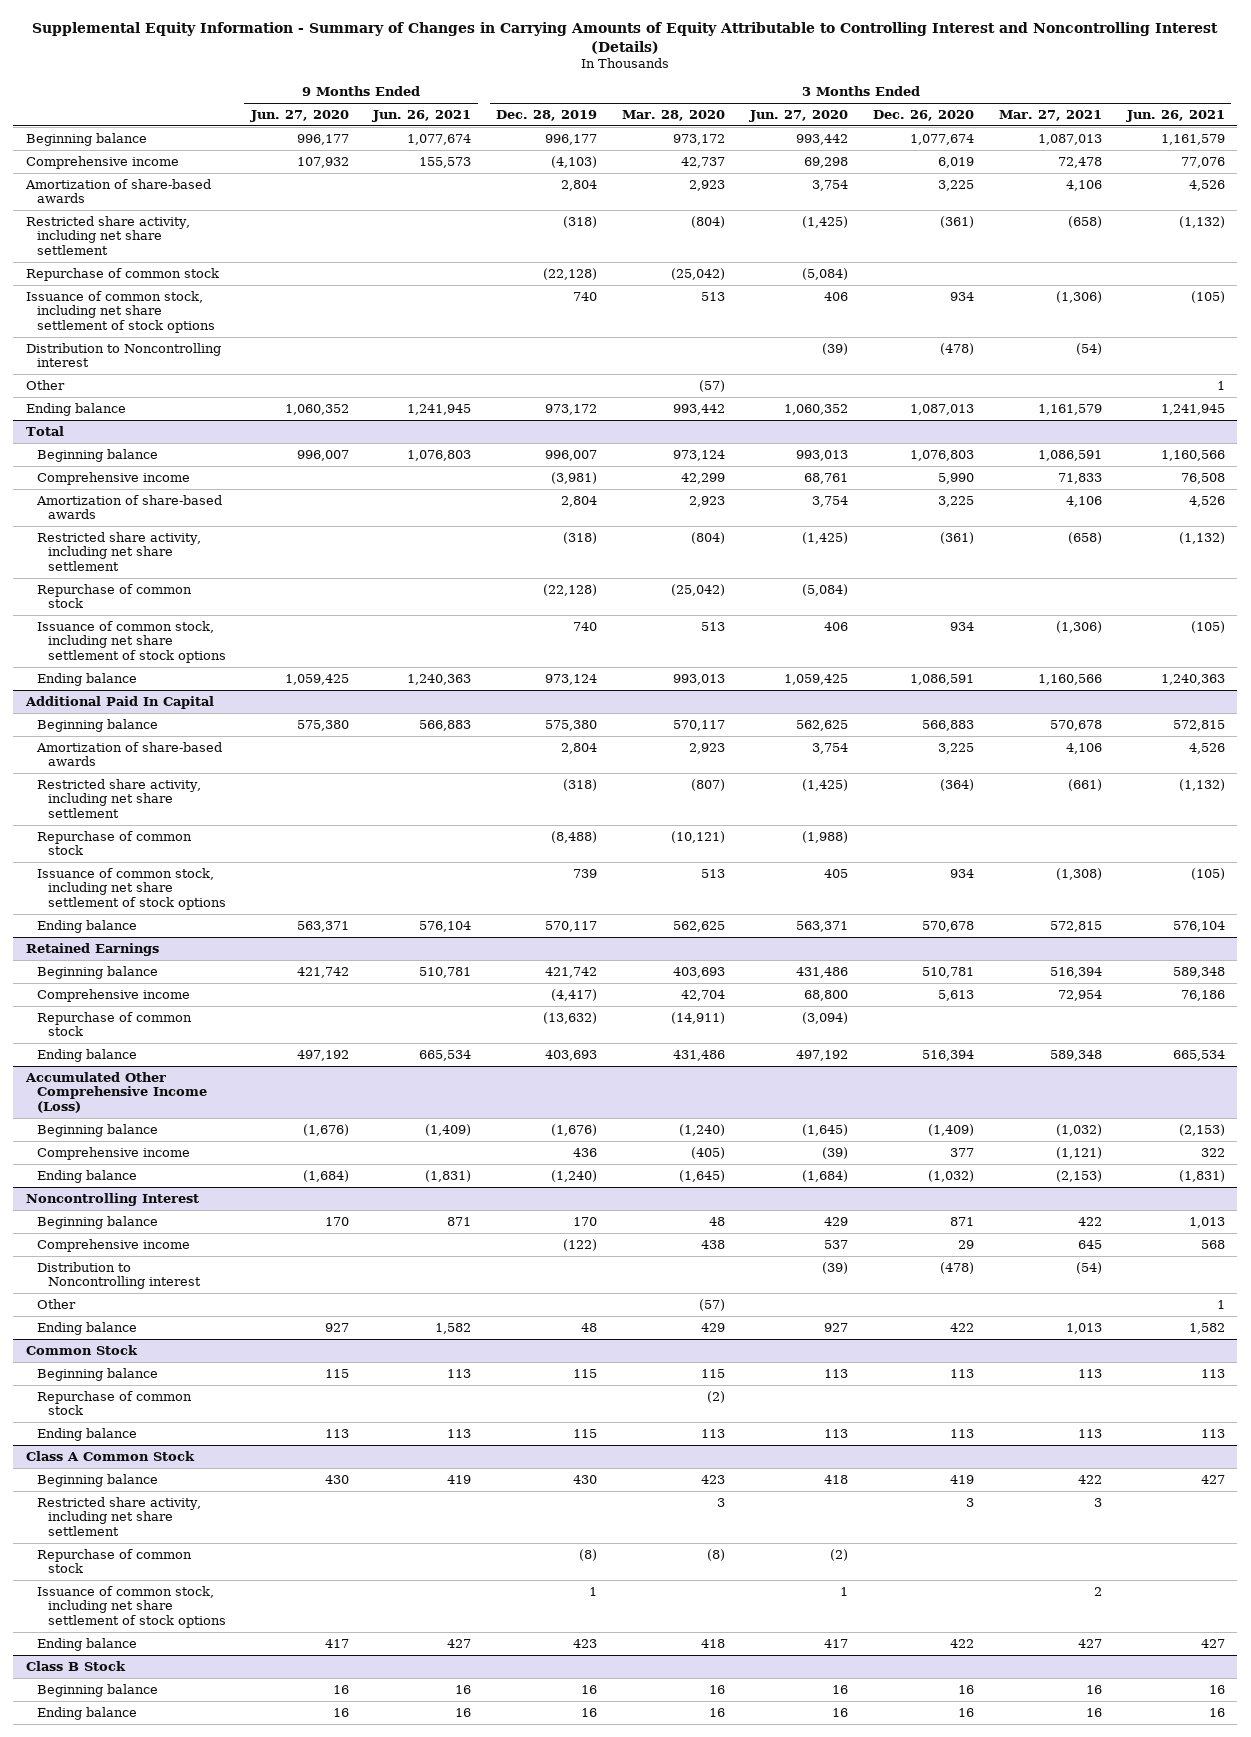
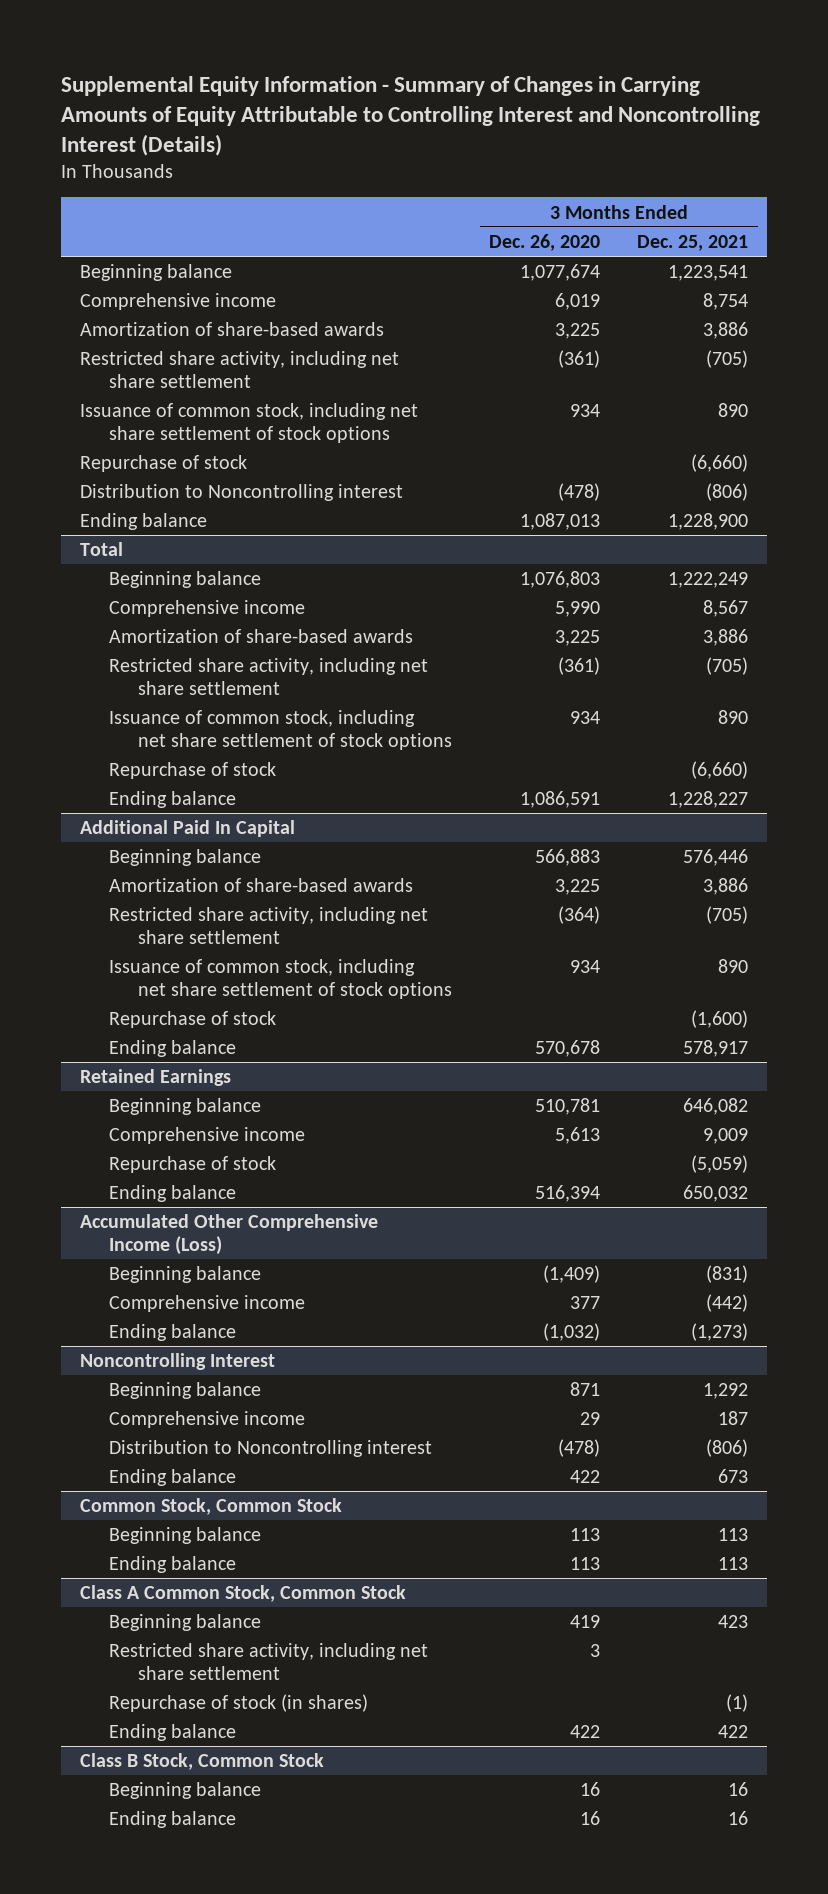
- | 9 Months Ended Jun. 27, 2020 | 9 Months Ended Jun. 26, 2021 | 3 Months Ended Dec. 28, 2019 | 3 Months Ended Mar. 28, 2020 | 3 Months Ended Jun. 27, 2020 | 3 Months Ended Dec. 26, 2020 | 3 Months Ended Mar. 27, 2021 | 3 Months Ended Jun. 26, 2021
+ | 3 Months Ended Dec. 26, 2020 | 3 Months Ended Dec. 25, 2021
- Repurchase of common stock | | | (22,128) | (25,042) | (5,084) | | |
+ Repurchase of stock | | (6,660)
- Other | | | | (57) | | | | 1
@ Total
- Repurchase of common stock | | | (22,128) | (25,042) | (5,084) | | |
+ Repurchase of stock | | (6,660)
@ Additional Paid In Capital
- Repurchase of common stock | | | (8,488) | (10,121) | (1,988) | | |
+ Repurchase of stock | | (1,600)
@ Retained Earnings
- Repurchase of common stock | | | (13,632) | (14,911) | (3,094) | | |
+ Repurchase of stock | | (5,059)
@ Noncontrolling Interest
- Other | | | | (57) | | | | 1
- Common Stock
+ Common Stock, Common Stock
- Repurchase of common stock | | | | (2) | | | |
- Class A Common Stock
+ Class A Common Stock, Common Stock
- Repurchase of common stock | | | (8) | (8) | (2) | | |
- Issuance of common stock, including net share settlement of stock options | | | 1 | | 1 | | 2 |
+ Repurchase of stock (in shares) | | (1)
- Class B Stock
+ Class B Stock, Common Stock

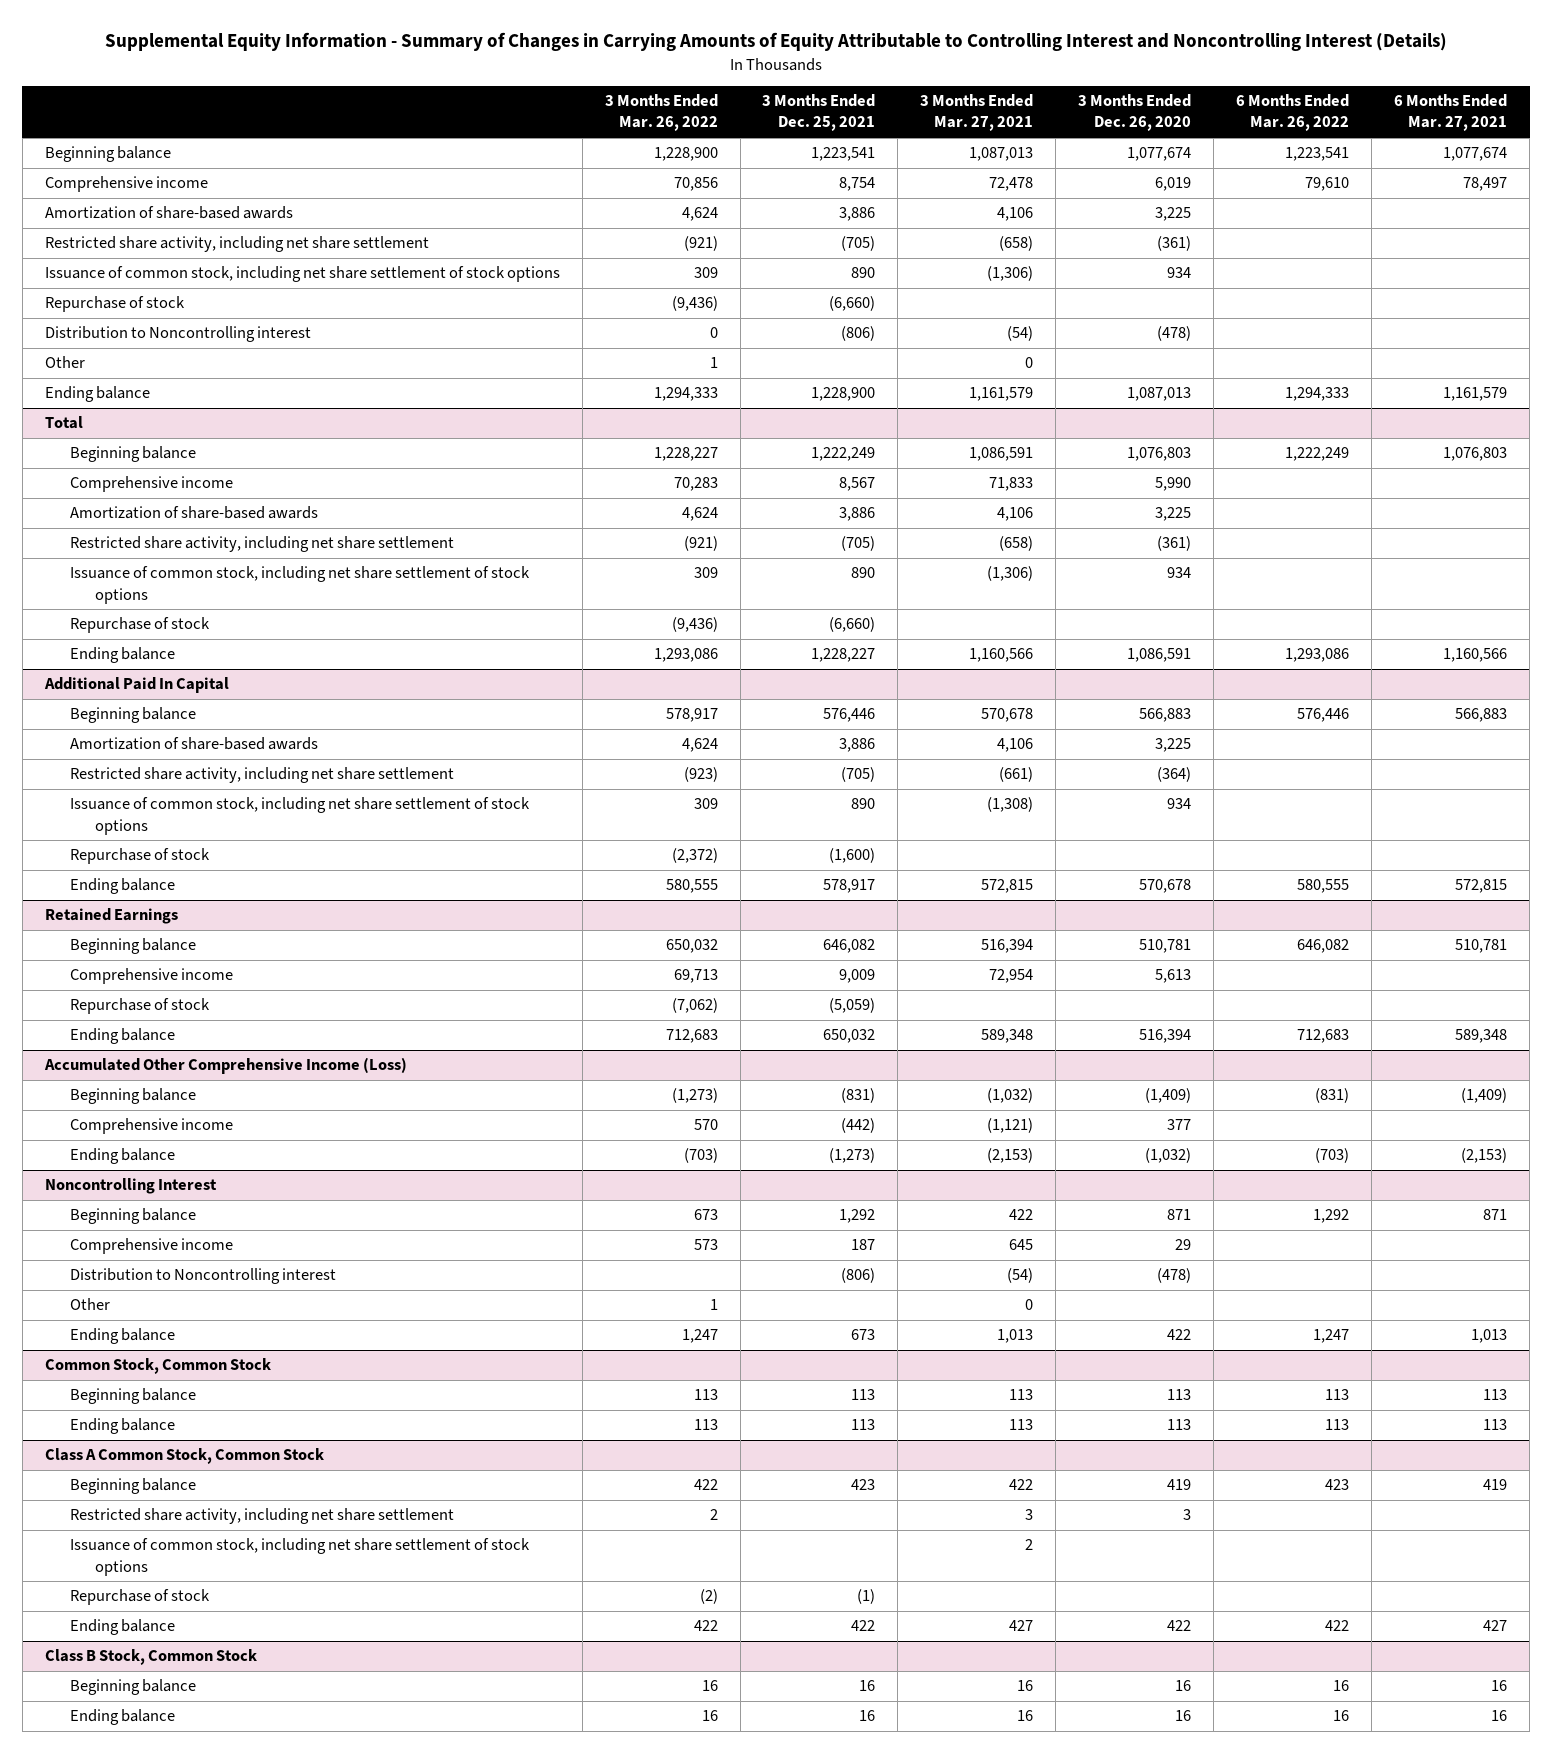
- | 3 Months Ended Dec. 26, 2020 | 3 Months Ended Dec. 25, 2021
+ | 3 Months Ended Mar. 26, 2022 | 3 Months Ended Dec. 25, 2021 | 3 Months Ended Mar. 27, 2021 | 3 Months Ended Dec. 26, 2020 | 6 Months Ended Mar. 26, 2022 | 6 Months Ended Mar. 27, 2021
+ Other | 1 | | 0 | | |
@ Noncontrolling Interest
+ Other | 1 | | 0 | | |
@ Class A Common Stock, Common Stock
- Repurchase of stock (in shares) | | (1)
+ Issuance of common stock, including net share settlement of stock options | | | 2 | | |
+ Repurchase of stock | (2) | (1) | | | |

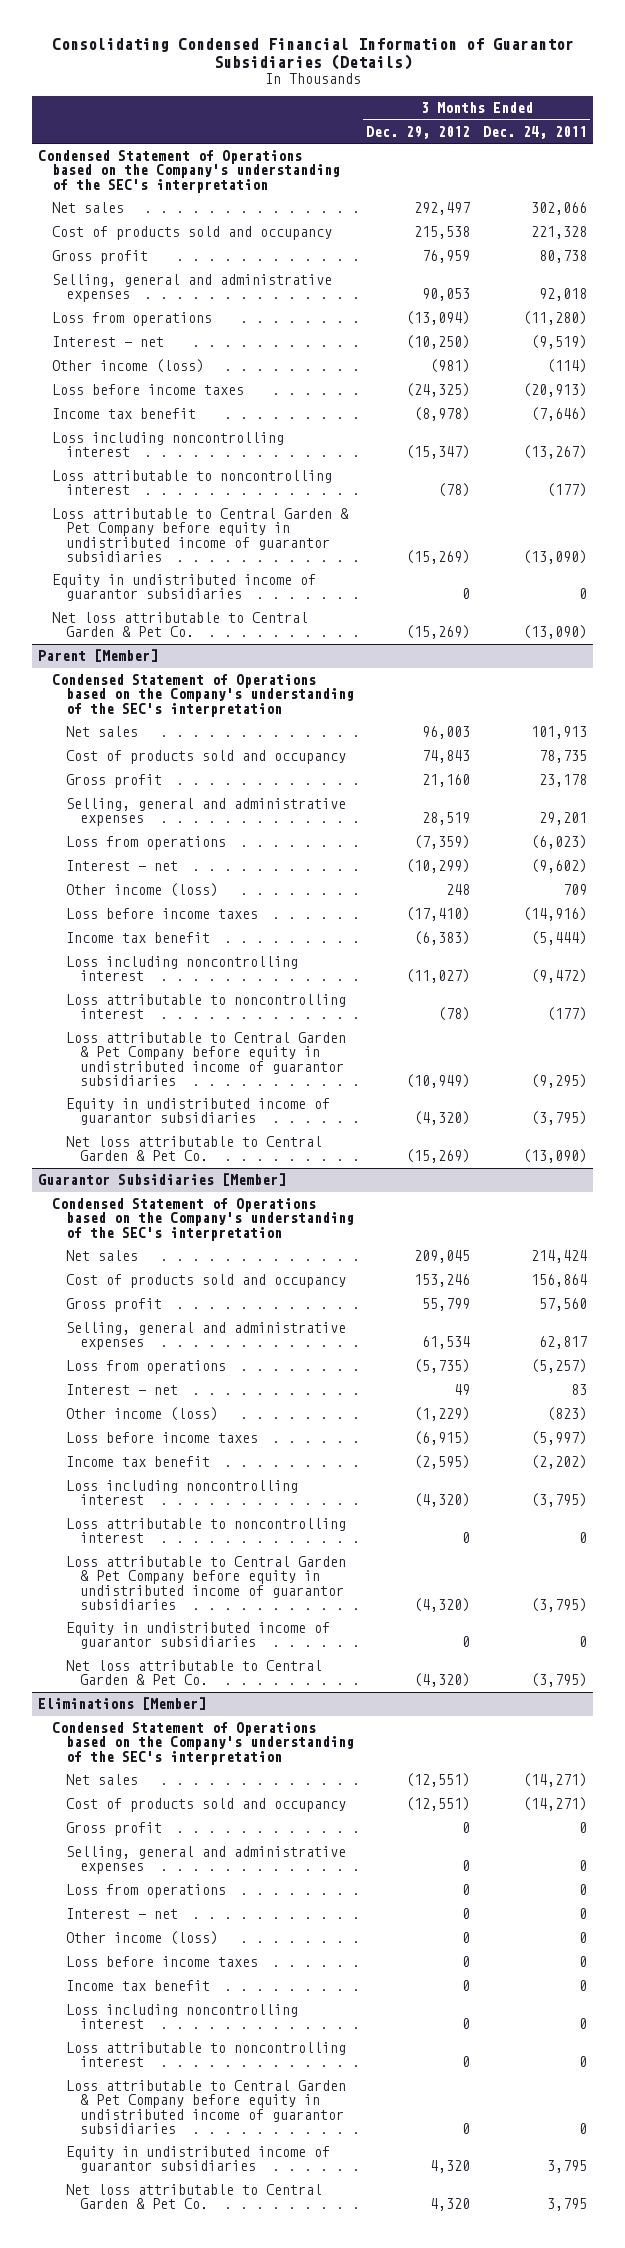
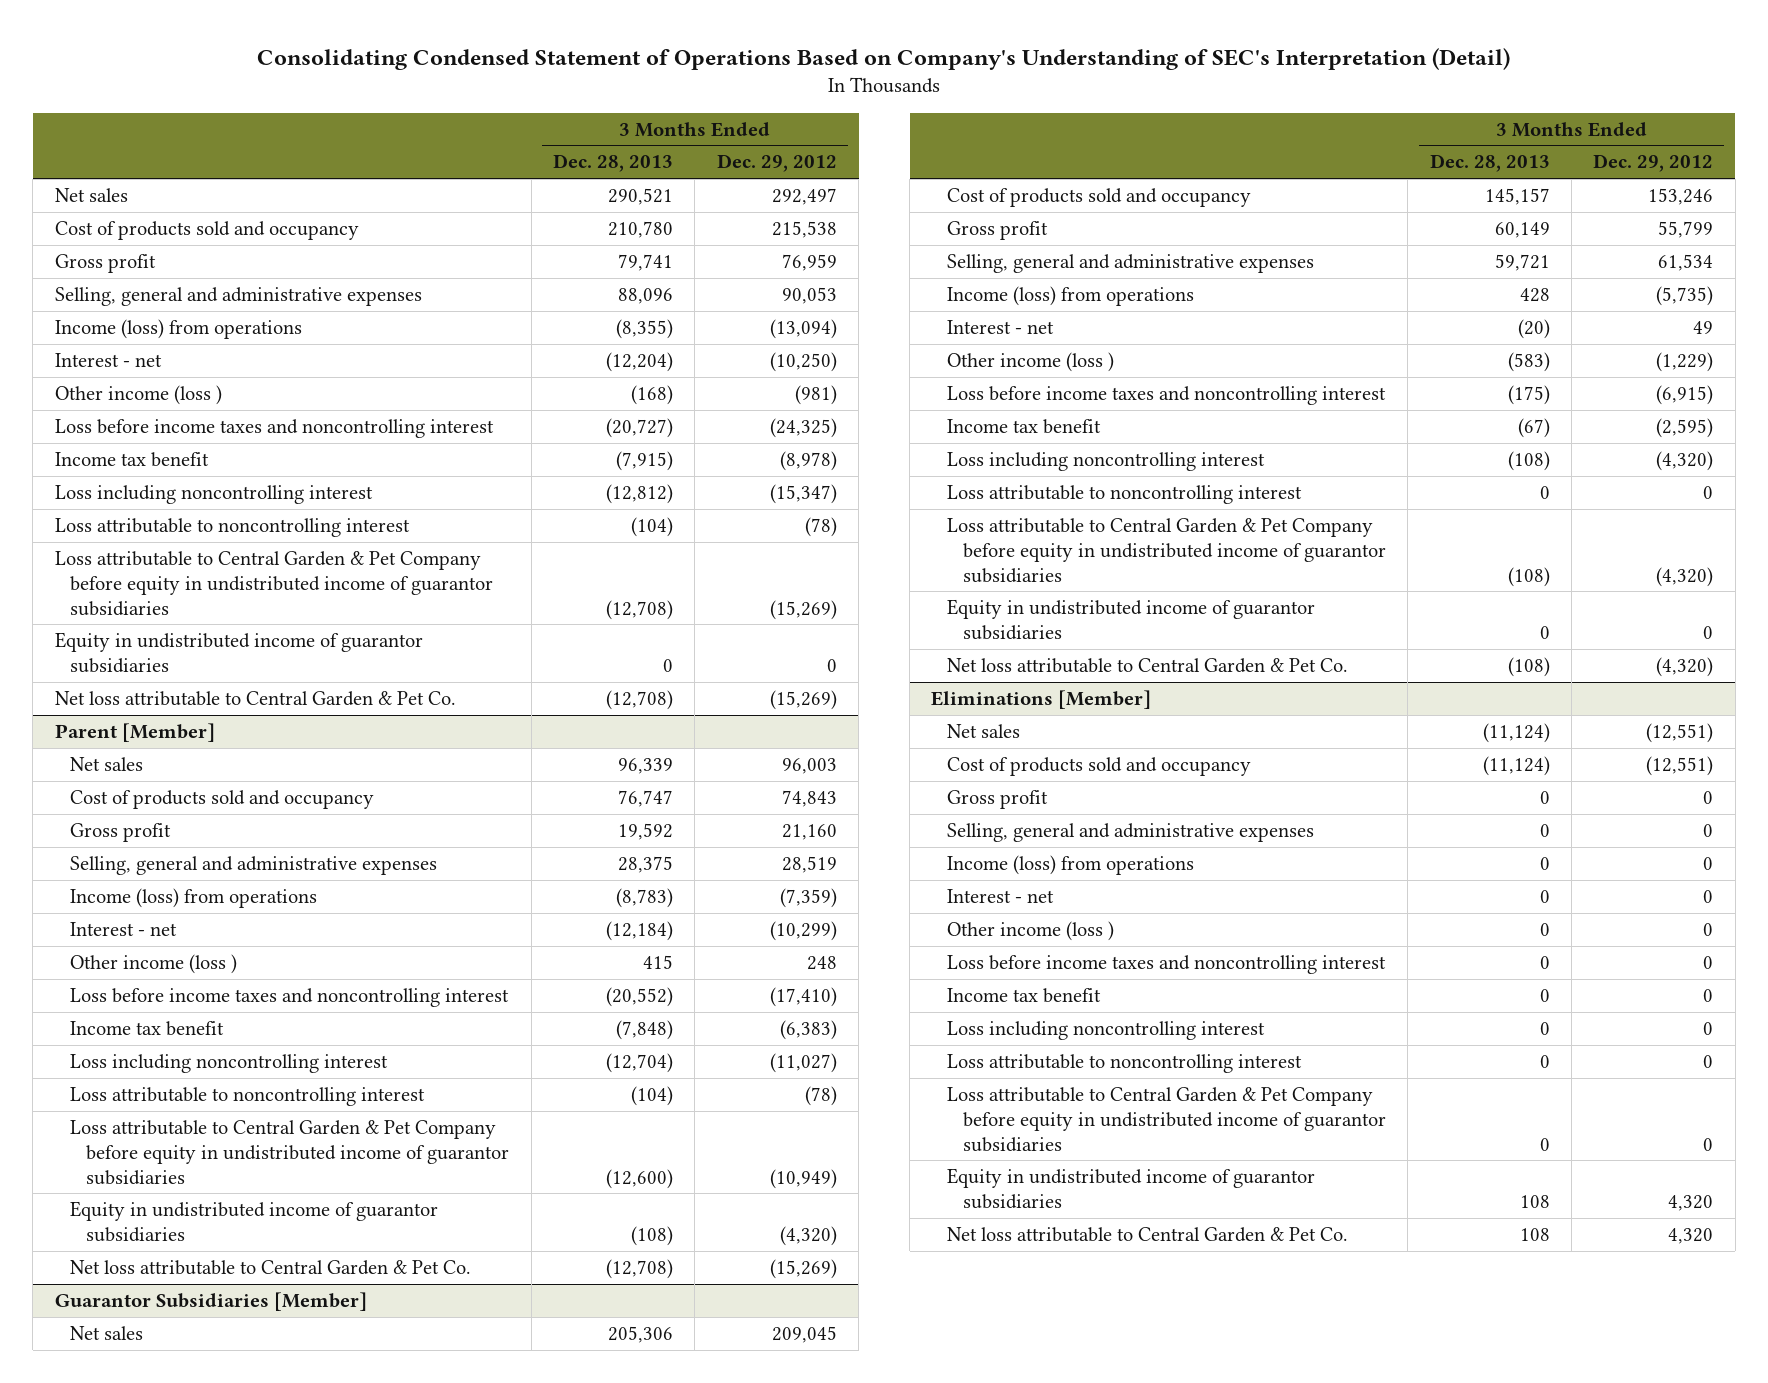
- Consolidating Condensed Financial Information of Guarantor Subsidiaries (Details)
+ Consolidating Condensed Statement of Operations Based on Company's Understanding of SEC's Interpretation (Detail)
- | 3 Months Ended Dec. 29, 2012 | 3 Months Ended Dec. 24, 2011
+ | 3 Months Ended Dec. 28, 2013 | 3 Months Ended Dec. 29, 2012
- Condensed Statement of Operations based on the Company's understanding of the SEC's interpretation
- Loss from operations | (13,094) | (11,280)
+ Income (loss) from operations | (8,355) | (13,094)
- Other income (loss) | (981) | (114)
- Loss before income taxes | (24,325) | (20,913)
+ Other income (loss ) | (168) | (981)
+ Loss before income taxes and noncontrolling interest | (20,727) | (24,325)
@ Parent [Member]
- Condensed Statement of Operations based on the Company's understanding of the SEC's interpretation
- Loss from operations | (7,359) | (6,023)
+ Income (loss) from operations | (8,783) | (7,359)
- Other income (loss) | 248 | 709
- Loss before income taxes | (17,410) | (14,916)
+ Other income (loss ) | 415 | 248
+ Loss before income taxes and noncontrolling interest | (20,552) | (17,410)
@ Guarantor Subsidiaries [Member]
- Condensed Statement of Operations based on the Company's understanding of the SEC's interpretation
- Loss from operations | (5,735) | (5,257)
+ Income (loss) from operations | 428 | (5,735)
- Other income (loss) | (1,229) | (823)
- Loss before income taxes | (6,915) | (5,997)
+ Other income (loss ) | (583) | (1,229)
+ Loss before income taxes and noncontrolling interest | (175) | (6,915)
@ Eliminations [Member]
- Condensed Statement of Operations based on the Company's understanding of the SEC's interpretation
- Loss from operations | 0 | 0
+ Income (loss) from operations | 0 | 0
- Other income (loss) | 0 | 0
- Loss before income taxes | 0 | 0
+ Other income (loss ) | 0 | 0
+ Loss before income taxes and noncontrolling interest | 0 | 0

